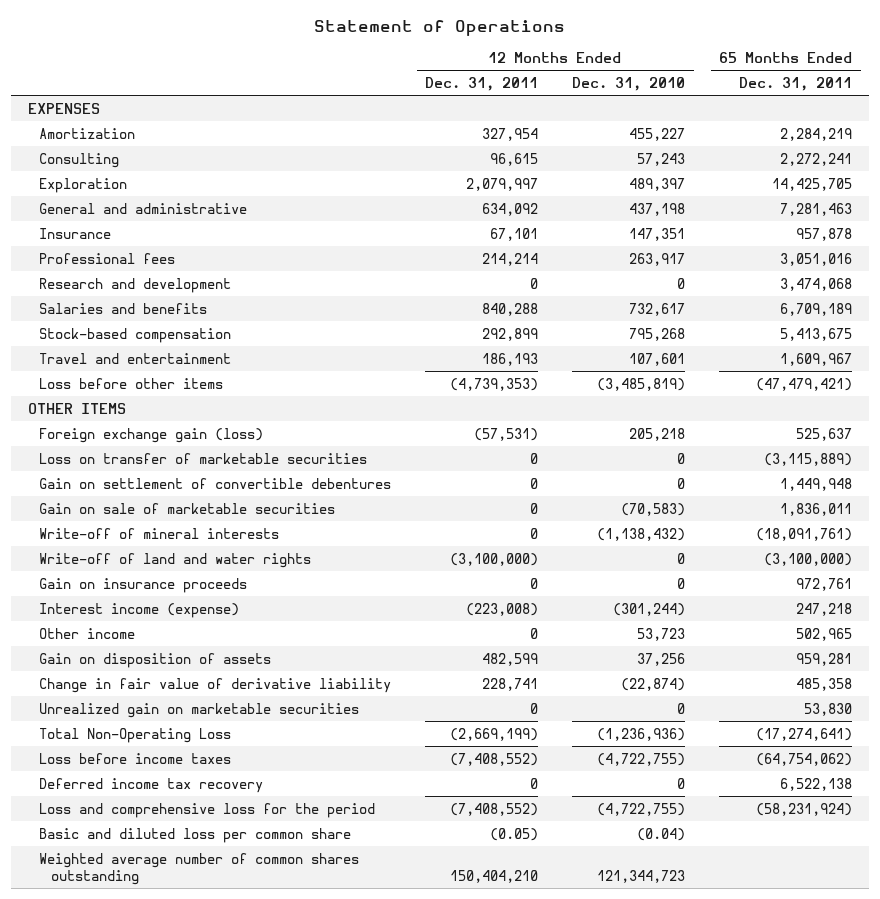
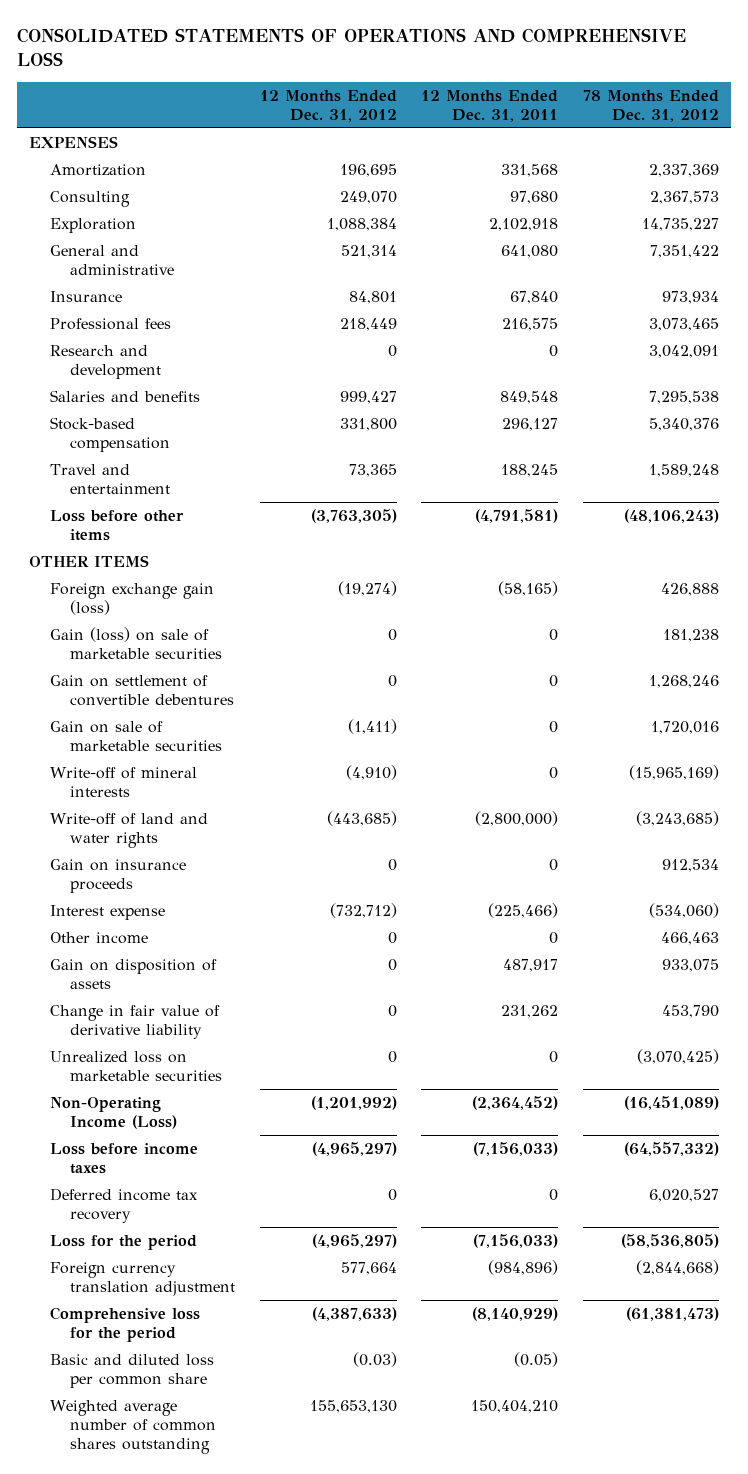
- Statement of Operations
+ CONSOLIDATED STATEMENTS OF OPERATIONS AND COMPREHENSIVE LOSS
- | 12 Months Ended Dec. 31, 2011 | 12 Months Ended Dec. 31, 2010 | 65 Months Ended Dec. 31, 2011
+ | 12 Months Ended Dec. 31, 2012 | 12 Months Ended Dec. 31, 2011 | 78 Months Ended Dec. 31, 2012
- Amortization | 327,954 | 455,227 | 2,284,219
- Consulting | 96,615 | 57,243 | 2,272,241
- Exploration | 2,079,997 | 489,397 | 14,425,705
- General and administrative | 634,092 | 437,198 | 7,281,463
- Insurance | 67,101 | 147,351 | 957,878
- Professional fees | 214,214 | 263,917 | 3,051,016
+ Amortization | 196,695 | 331,568 | 2,337,369
+ Consulting | 249,070 | 97,680 | 2,367,573
+ Exploration | 1,088,384 | 2,102,918 | 14,735,227
+ General and administrative | 521,314 | 641,080 | 7,351,422
+ Insurance | 84,801 | 67,840 | 973,934
+ Professional fees | 218,449 | 216,575 | 3,073,465
- Salaries and benefits | 840,288 | 732,617 | 6,709,189
- Stock-based compensation | 292,899 | 795,268 | 5,413,675
- Travel and entertainment | 186,193 | 107,601 | 1,609,967
- Loss before other items | (4,739,353) | (3,485,819) | (47,479,421)
+ Salaries and benefits | 999,427 | 849,548 | 7,295,538
+ Stock-based compensation | 331,800 | 296,127 | 5,340,376
+ Travel and entertainment | 73,365 | 188,245 | 1,589,248
+ Loss before other items | (3,763,305) | (4,791,581) | (48,106,243)
- Foreign exchange gain (loss) | (57,531) | 205,218 | 525,637
- Loss on transfer of marketable securities | 0 | 0 | (3,115,889)
+ Foreign exchange gain (loss) | (19,274) | (58,165) | 426,888
+ Gain (loss) on sale of marketable securities | 0 | 0 | 181,238
- Write-off of land and water rights | (3,100,000) | 0 | (3,100,000)
+ Write-off of land and water rights | (443,685) | (2,800,000) | (3,243,685)
- Interest income (expense) | (223,008) | (301,244) | 247,218
+ Interest expense | (732,712) | (225,466) | (534,060)
- Gain on disposition of assets | 482,599 | 37,256 | 959,281
- Change in fair value of derivative liability | 228,741 | (22,874) | 485,358
- Unrealized gain on marketable securities | 0 | 0 | 53,830
- Total Non-Operating Loss | (2,669,199) | (1,236,936) | (17,274,641)
- Loss before income taxes | (7,408,552) | (4,722,755) | (64,754,062)
+ Gain on disposition of assets | 0 | 487,917 | 933,075
+ Change in fair value of derivative liability | 0 | 231,262 | 453,790
+ Unrealized loss on marketable securities | 0 | 0 | (3,070,425)
+ Non-Operating Income (Loss) | (1,201,992) | (2,364,452) | (16,451,089)
+ Loss before income taxes | (4,965,297) | (7,156,033) | (64,557,332)
- Loss and comprehensive loss for the period | (7,408,552) | (4,722,755) | (58,231,924)
+ Loss for the period | (4,965,297) | (7,156,033) | (58,536,805)
+ Foreign currency translation adjustment | 577,664 | (984,896) | (2,844,668)
+ Comprehensive loss for the period | (4,387,633) | (8,140,929) | (61,381,473)

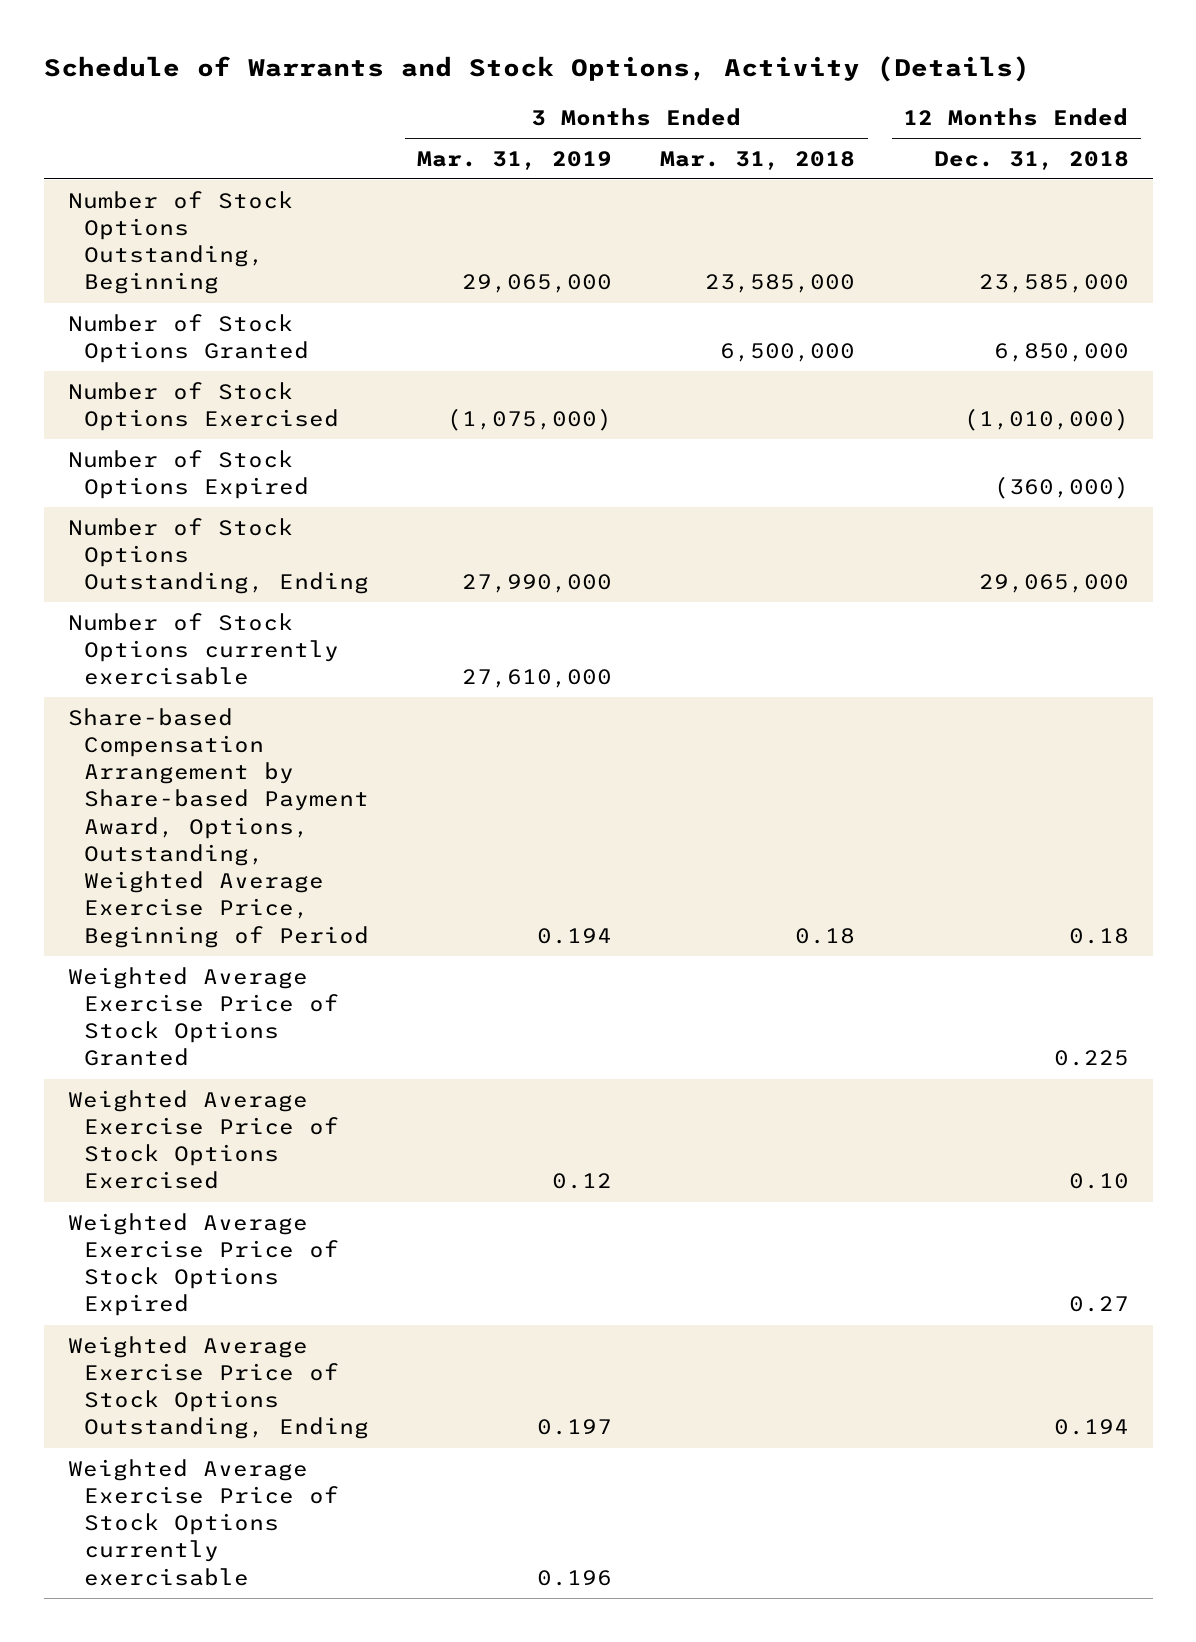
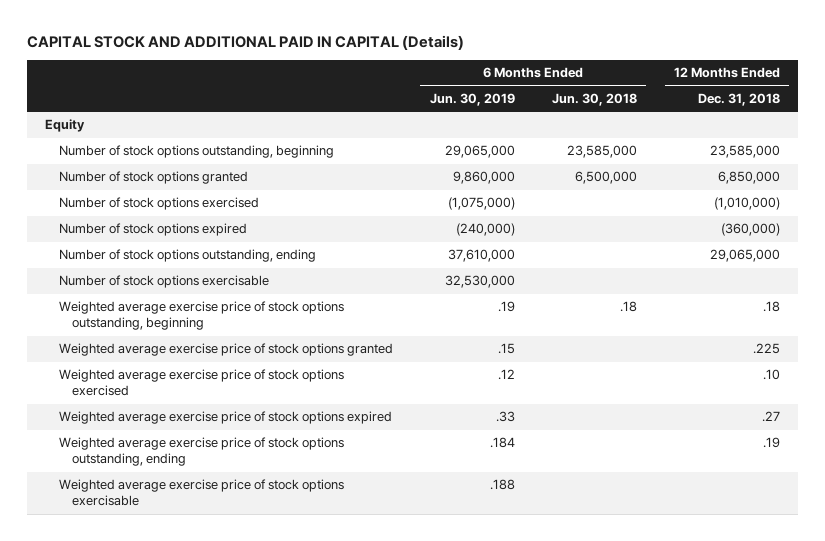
- Schedule of Warrants and Stock Options, Activity (Details)
+ CAPITAL STOCK AND ADDITIONAL PAID IN CAPITAL (Details)
- | 3 Months Ended Mar. 31, 2019 | 3 Months Ended Mar. 31, 2018 | 12 Months Ended Dec. 31, 2018
+ | 6 Months Ended Jun. 30, 2019 | 6 Months Ended Jun. 30, 2018 | 12 Months Ended Dec. 31, 2018
- Number of Stock Options Outstanding, Beginning | 29,065,000 | 23,585,000 | 23,585,000
- Number of Stock Options Granted | | 6,500,000 | 6,850,000
- Number of Stock Options Exercised | (1,075,000) | | (1,010,000)
- Number of Stock Options Expired | | | (360,000)
- Number of Stock Options Outstanding, Ending | 27,990,000 | | 29,065,000
- Number of Stock Options currently exercisable | 27,610,000 | |
- Share-based Compensation Arrangement by Share-based Payment Award, Options, Outstanding, Weighted Average Exercise Price, Beginning of Period | 0.194 | 0.18 | 0.18
- Weighted Average Exercise Price of Stock Options Granted | | | 0.225
- Weighted Average Exercise Price of Stock Options Exercised | 0.12 | | 0.10
- Weighted Average Exercise Price of Stock Options Expired | | | 0.27
- Weighted Average Exercise Price of Stock Options Outstanding, Ending | 0.197 | | 0.194
- Weighted Average Exercise Price of Stock Options currently exercisable | 0.196 | |
+ Equity
+ Number of stock options outstanding, beginning | 29,065,000 | 23,585,000 | 23,585,000
+ Number of stock options granted | 9,860,000 | 6,500,000 | 6,850,000
+ Number of stock options exercised | (1,075,000) | | (1,010,000)
+ Number of stock options expired | (240,000) | | (360,000)
+ Number of stock options outstanding, ending | 37,610,000 | | 29,065,000
+ Number of stock options exercisable | 32,530,000 | |
+ Weighted average exercise price of stock options outstanding, beginning | .19 | .18 | .18
+ Weighted average exercise price of stock options granted | .15 | | .225
+ Weighted average exercise price of stock options exercised | .12 | | .10
+ Weighted average exercise price of stock options expired | .33 | | .27
+ Weighted average exercise price of stock options outstanding, ending | .184 | | .19
+ Weighted average exercise price of stock options exercisable | .188 | |

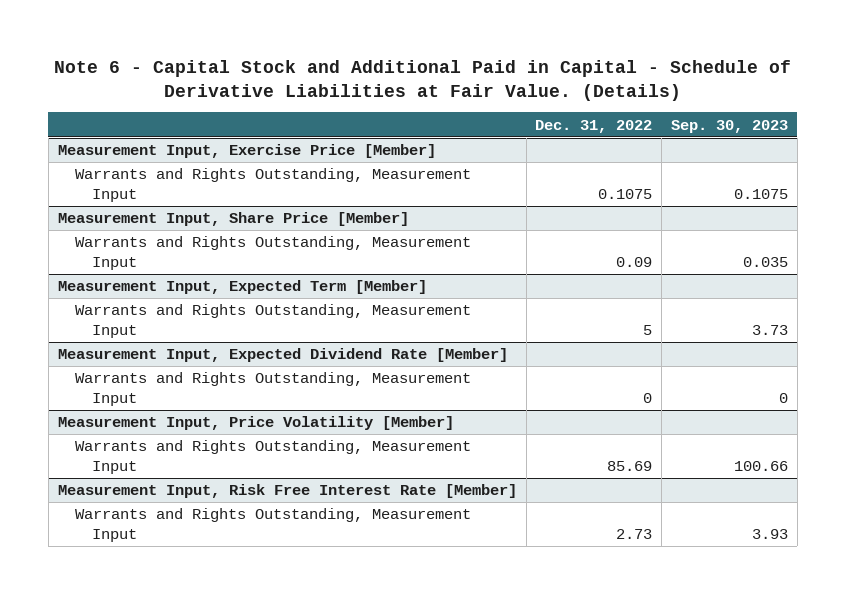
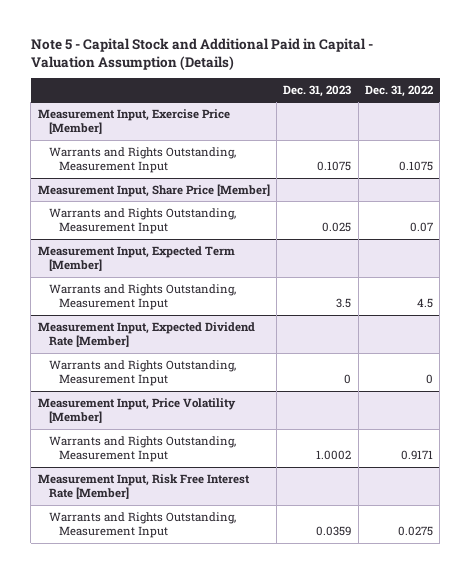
- Note 6 - Capital Stock and Additional Paid in Capital - Schedule of Derivative Liabilities at Fair Value. (Details)
+ Note 5 - Capital Stock and Additional Paid in Capital - Valuation Assumption (Details)
- | Dec. 31, 2022 | Sep. 30, 2023
+ | Dec. 31, 2023 | Dec. 31, 2022
@ Measurement Input, Share Price [Member]
- Warrants and Rights Outstanding, Measurement Input | 0.09 | 0.035
+ Warrants and Rights Outstanding, Measurement Input | 0.025 | 0.07
@ Measurement Input, Expected Term [Member]
- Warrants and Rights Outstanding, Measurement Input | 5 | 3.73
+ Warrants and Rights Outstanding, Measurement Input | 3.5 | 4.5
@ Measurement Input, Price Volatility [Member]
- Warrants and Rights Outstanding, Measurement Input | 85.69 | 100.66
+ Warrants and Rights Outstanding, Measurement Input | 1.0002 | 0.9171
@ Measurement Input, Risk Free Interest Rate [Member]
- Warrants and Rights Outstanding, Measurement Input | 2.73 | 3.93
+ Warrants and Rights Outstanding, Measurement Input | 0.0359 | 0.0275

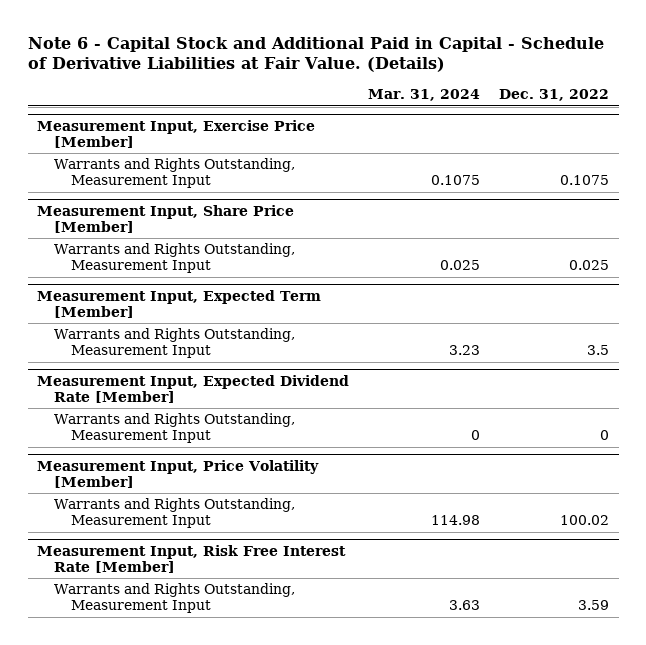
- Note 5 - Capital Stock and Additional Paid in Capital - Valuation Assumption (Details)
+ Note 6 - Capital Stock and Additional Paid in Capital - Schedule of Derivative Liabilities at Fair Value. (Details)
- | Dec. 31, 2023 | Dec. 31, 2022
+ | Mar. 31, 2024 | Dec. 31, 2022
@ Measurement Input, Share Price [Member]
- Warrants and Rights Outstanding, Measurement Input | 0.025 | 0.07
+ Warrants and Rights Outstanding, Measurement Input | 0.025 | 0.025
@ Measurement Input, Expected Term [Member]
- Warrants and Rights Outstanding, Measurement Input | 3.5 | 4.5
+ Warrants and Rights Outstanding, Measurement Input | 3.23 | 3.5
@ Measurement Input, Price Volatility [Member]
- Warrants and Rights Outstanding, Measurement Input | 1.0002 | 0.9171
+ Warrants and Rights Outstanding, Measurement Input | 114.98 | 100.02
@ Measurement Input, Risk Free Interest Rate [Member]
- Warrants and Rights Outstanding, Measurement Input | 0.0359 | 0.0275
+ Warrants and Rights Outstanding, Measurement Input | 3.63 | 3.59

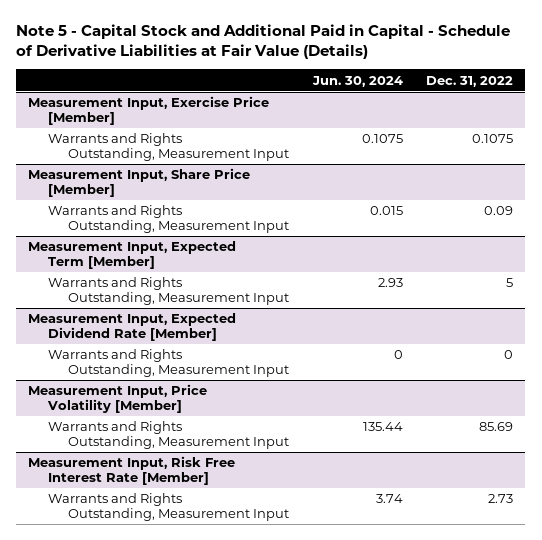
- Note 6 - Capital Stock and Additional Paid in Capital - Schedule of Derivative Liabilities at Fair Value. (Details)
+ Note 5 - Capital Stock and Additional Paid in Capital - Schedule of Derivative Liabilities at Fair Value (Details)
- | Mar. 31, 2024 | Dec. 31, 2022
+ | Jun. 30, 2024 | Dec. 31, 2022
@ Measurement Input, Share Price [Member]
- Warrants and Rights Outstanding, Measurement Input | 0.025 | 0.025
+ Warrants and Rights Outstanding, Measurement Input | 0.015 | 0.09
@ Measurement Input, Expected Term [Member]
- Warrants and Rights Outstanding, Measurement Input | 3.23 | 3.5
+ Warrants and Rights Outstanding, Measurement Input | 2.93 | 5
@ Measurement Input, Price Volatility [Member]
- Warrants and Rights Outstanding, Measurement Input | 114.98 | 100.02
+ Warrants and Rights Outstanding, Measurement Input | 135.44 | 85.69
@ Measurement Input, Risk Free Interest Rate [Member]
- Warrants and Rights Outstanding, Measurement Input | 3.63 | 3.59
+ Warrants and Rights Outstanding, Measurement Input | 3.74 | 2.73

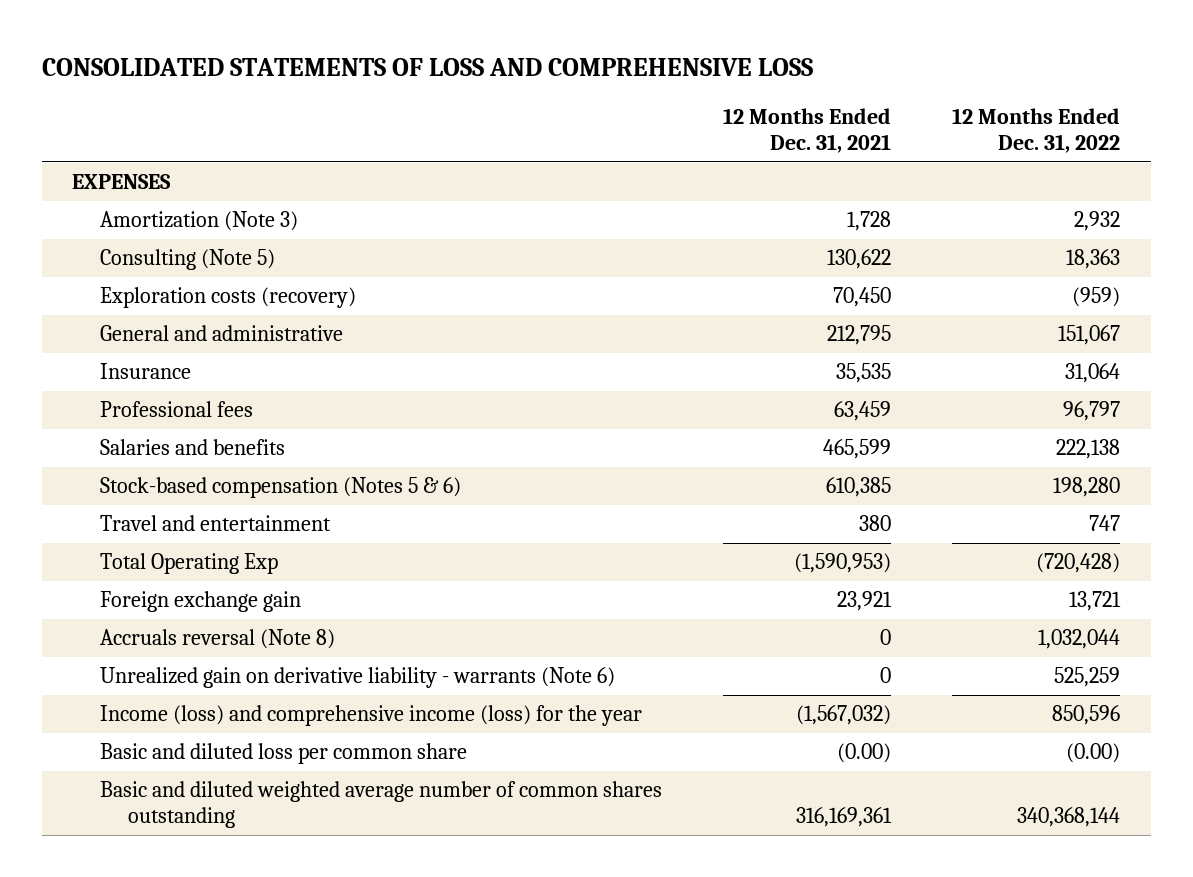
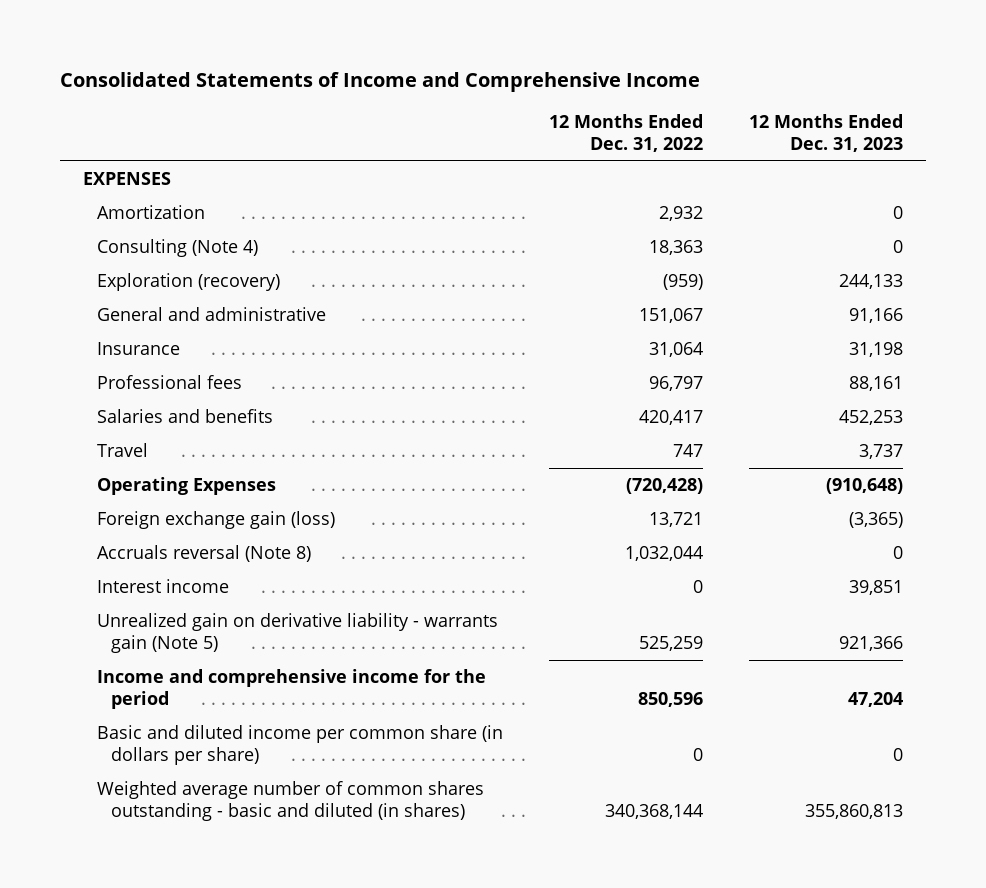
- CONSOLIDATED STATEMENTS OF LOSS AND COMPREHENSIVE LOSS
+ Consolidated Statements of Income and Comprehensive Income
- | 12 Months Ended Dec. 31, 2021 | 12 Months Ended Dec. 31, 2022
+ | 12 Months Ended Dec. 31, 2022 | 12 Months Ended Dec. 31, 2023
- Amortization (Note 3) | 1,728 | 2,932
- Consulting (Note 5) | 130,622 | 18,363
- Exploration costs (recovery) | 70,450 | (959)
+ Amortization | 2,932 | 0
+ Consulting (Note 4) | 18,363 | 0
+ Exploration (recovery) | (959) | 244,133
- Salaries and benefits | 465,599 | 222,138
- Stock-based compensation (Notes 5 & 6) | 610,385 | 198,280
- Travel and entertainment | 380 | 747
- Total Operating Exp | (1,590,953) | (720,428)
- Foreign exchange gain | 23,921 | 13,721
+ Salaries and benefits | 420,417 | 452,253
+ Travel | 747 | 3,737
+ Operating Expenses | (720,428) | (910,648)
+ Foreign exchange gain (loss) | 13,721 | (3,365)
- Unrealized gain on derivative liability - warrants (Note 6) | 0 | 525,259
- Income (loss) and comprehensive income (loss) for the year | (1,567,032) | 850,596
- Basic and diluted loss per common share | (0.00) | (0.00)
- Basic and diluted weighted average number of common shares outstanding | 316,169,361 | 340,368,144
+ Interest income | 0 | 39,851
+ Unrealized gain on derivative liability - warrants gain (Note 5) | 525,259 | 921,366
+ Income and comprehensive income for the period | 850,596 | 47,204
+ Basic and diluted income per common share (in dollars per share) | 0 | 0
+ Weighted average number of common shares outstanding - basic and diluted (in shares) | 340,368,144 | 355,860,813

